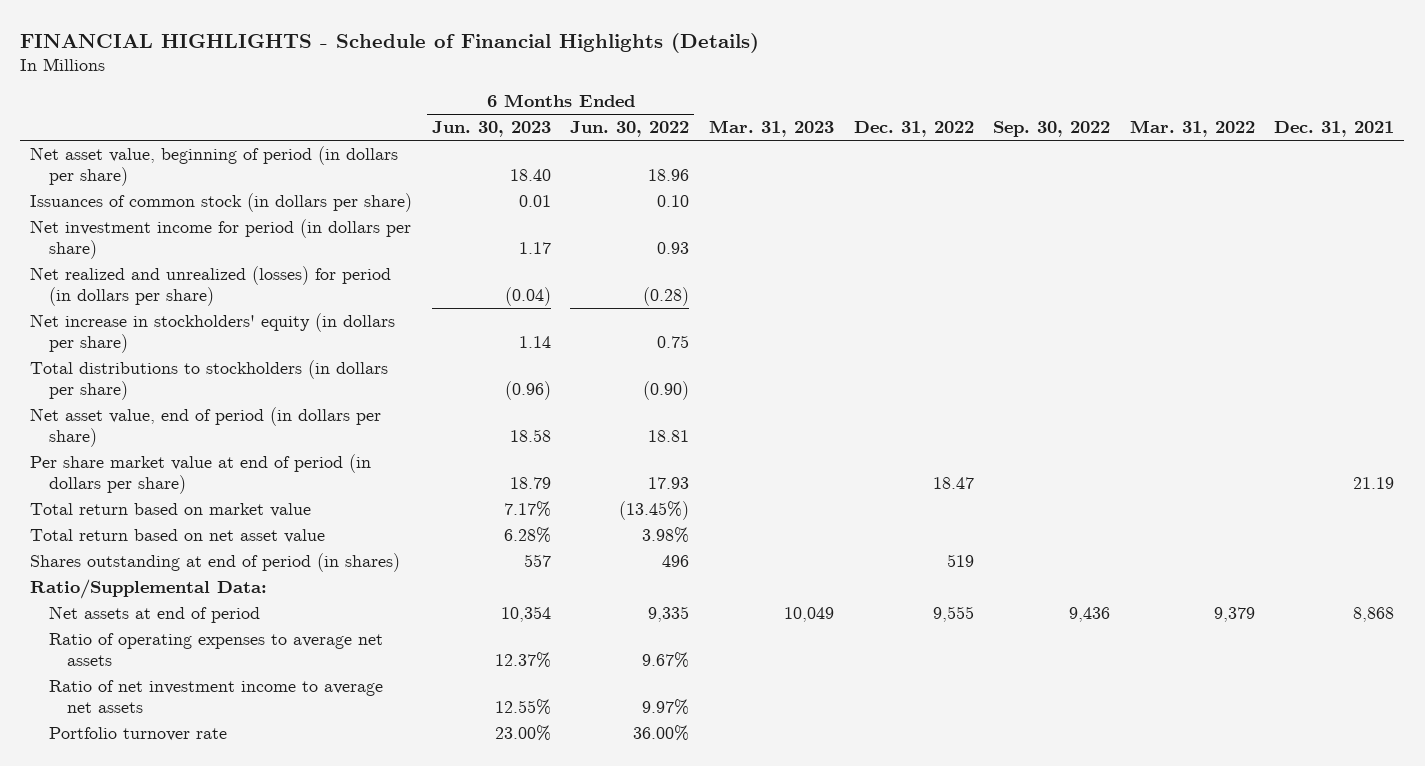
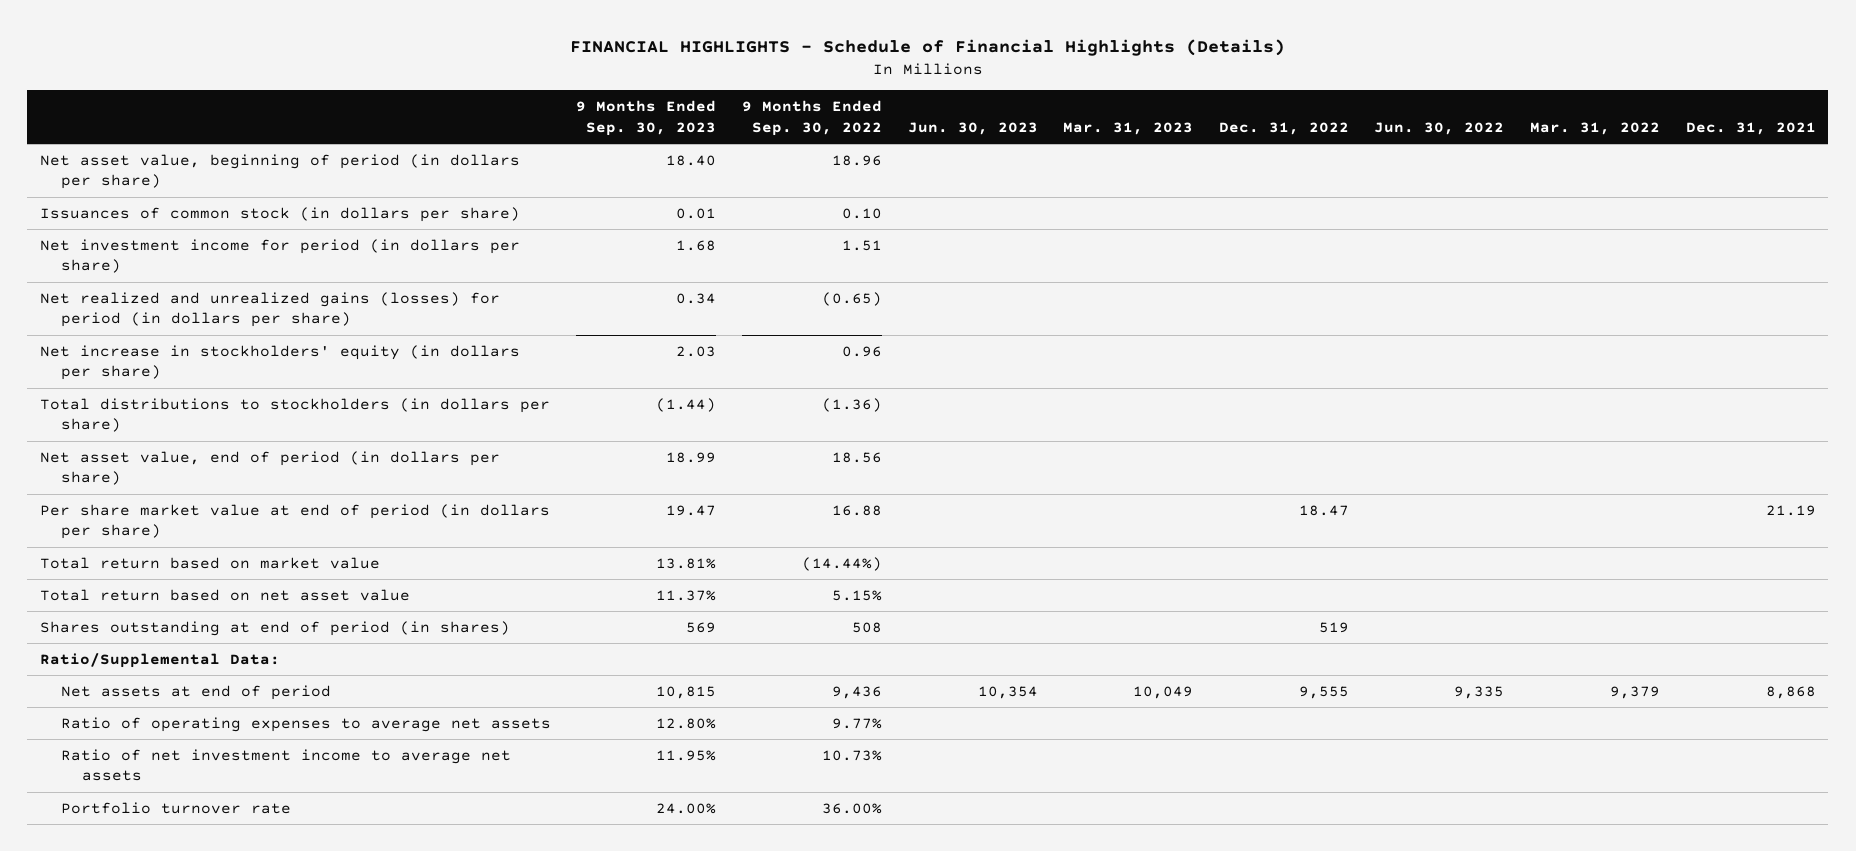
- | 6 Months Ended Jun. 30, 2023 | 6 Months Ended Jun. 30, 2022 | Mar. 31, 2023 | Dec. 31, 2022 | Sep. 30, 2022 | Mar. 31, 2022 | Dec. 31, 2021
+ | 9 Months Ended Sep. 30, 2023 | 9 Months Ended Sep. 30, 2022 | Jun. 30, 2023 | Mar. 31, 2023 | Dec. 31, 2022 | Jun. 30, 2022 | Mar. 31, 2022 | Dec. 31, 2021
- Net realized and unrealized (losses) for period (in dollars per share) | (0.04) | (0.28) | | | | |
+ Net realized and unrealized gains (losses) for period (in dollars per share) | 0.34 | (0.65) | | | | | |

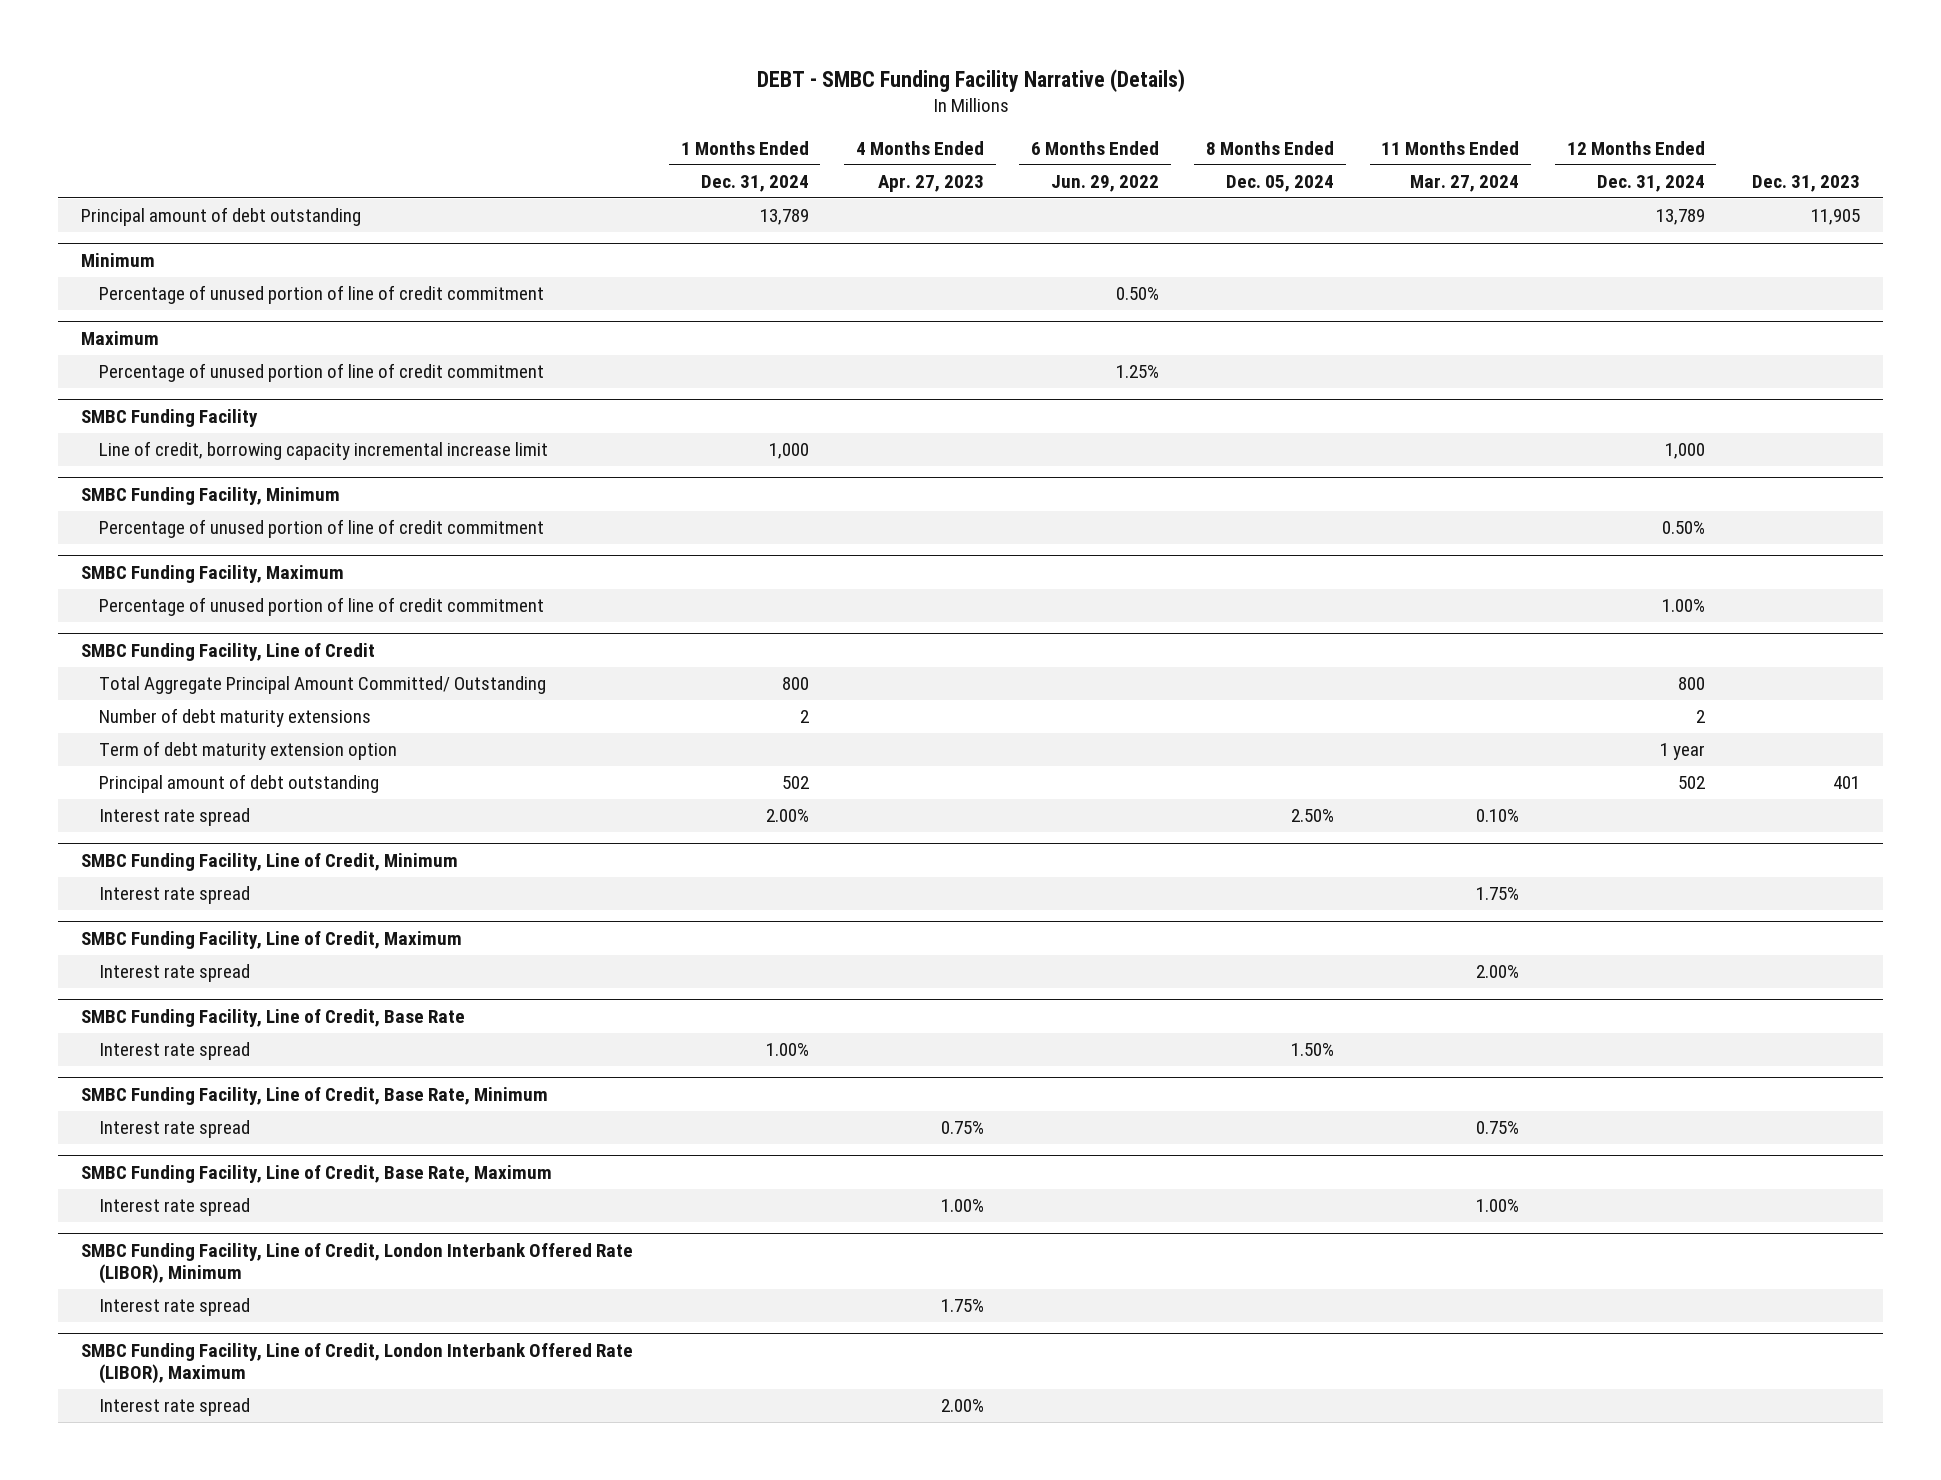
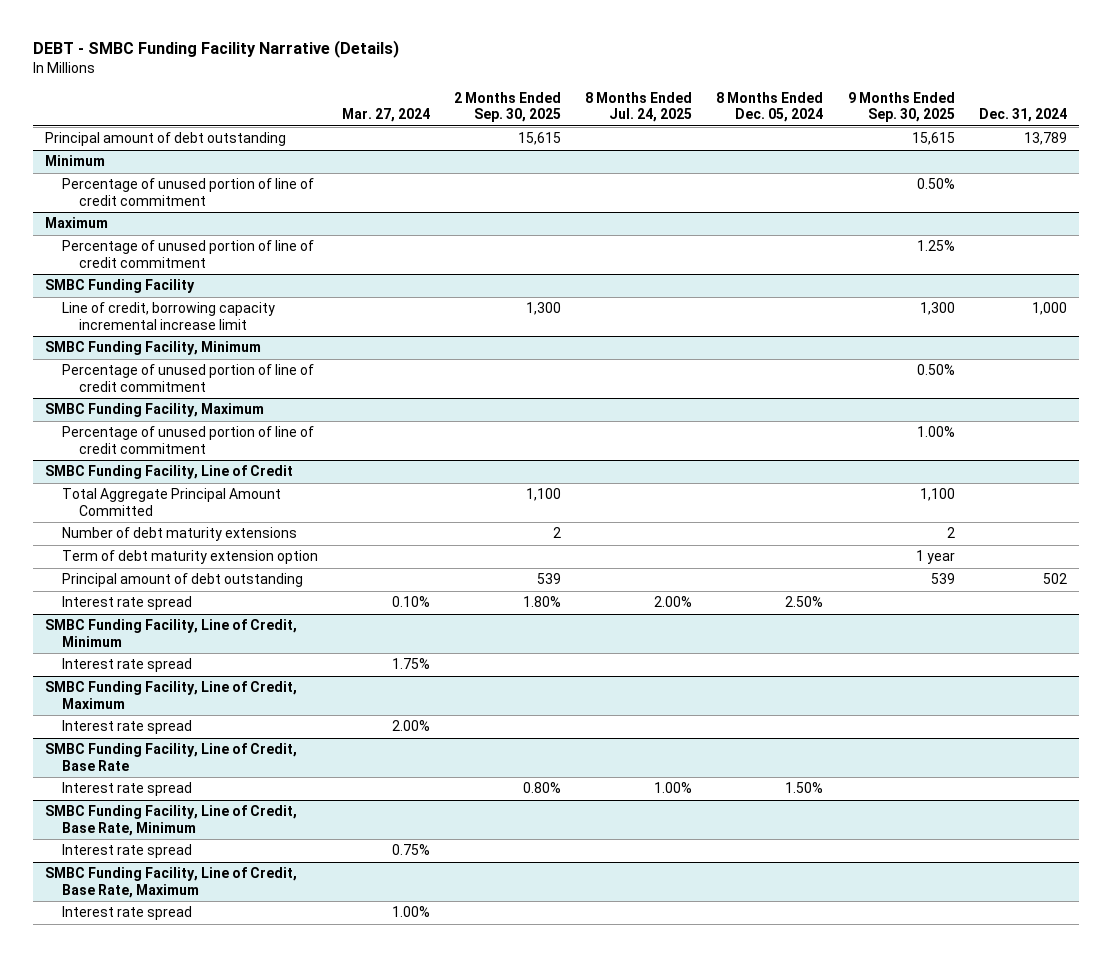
- | 1 Months Ended Dec. 31, 2024 | 4 Months Ended Apr. 27, 2023 | 6 Months Ended Jun. 29, 2022 | 8 Months Ended Dec. 05, 2024 | 11 Months Ended Mar. 27, 2024 | 12 Months Ended Dec. 31, 2024 | Dec. 31, 2023
+ | Mar. 27, 2024 | 2 Months Ended Sep. 30, 2025 | 8 Months Ended Jul. 24, 2025 | 8 Months Ended Dec. 05, 2024 | 9 Months Ended Sep. 30, 2025 | Dec. 31, 2024
@ SMBC Funding Facility, Line of Credit
- Total Aggregate Principal Amount Committed/ Outstanding | 800 | | | | | 800 |
+ Total Aggregate Principal Amount Committed | | 1,100 | | | 1,100 |
- SMBC Funding Facility, Line of Credit, London Interbank Offered Rate (LIBOR), Minimum
- Interest rate spread | | 1.75% | | | | |
- SMBC Funding Facility, Line of Credit, London Interbank Offered Rate (LIBOR), Maximum
- Interest rate spread | | 2.00% | | | | |

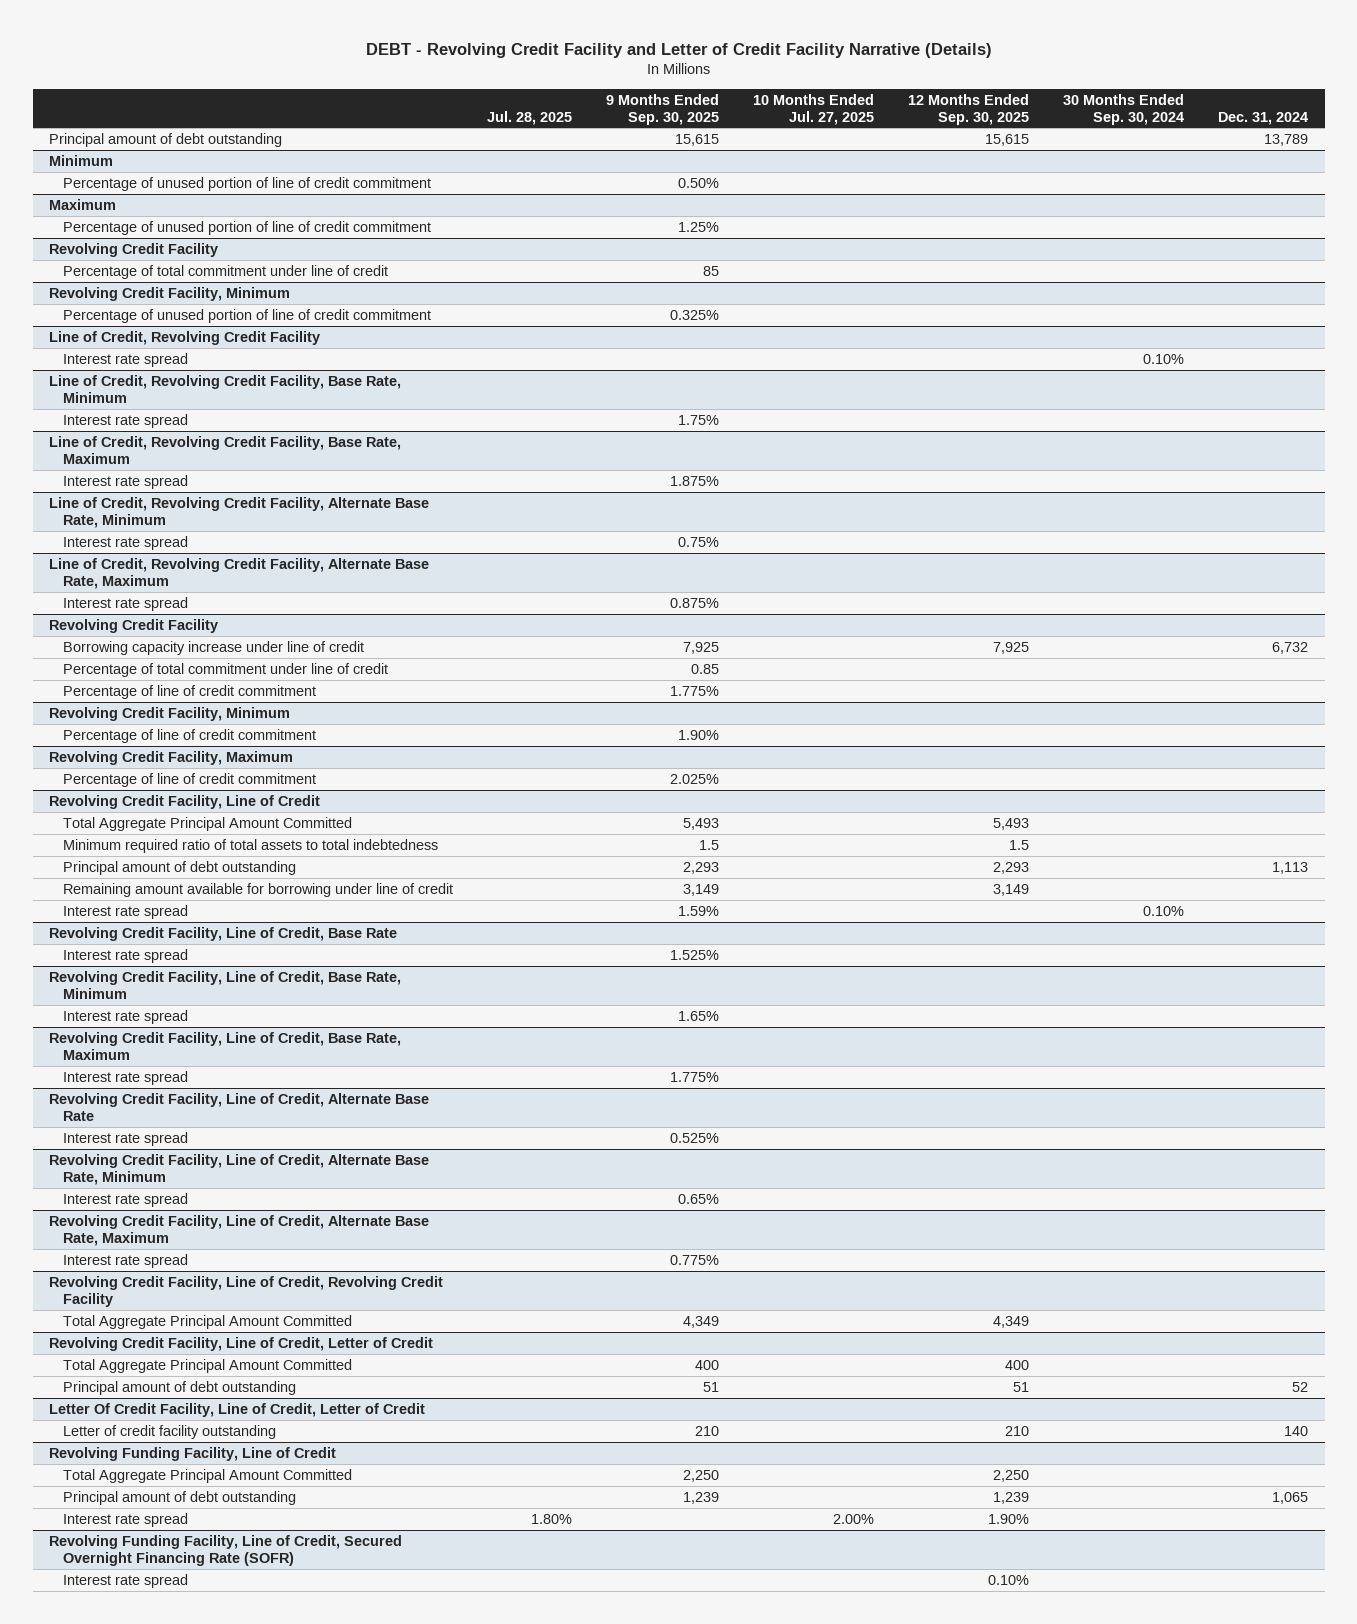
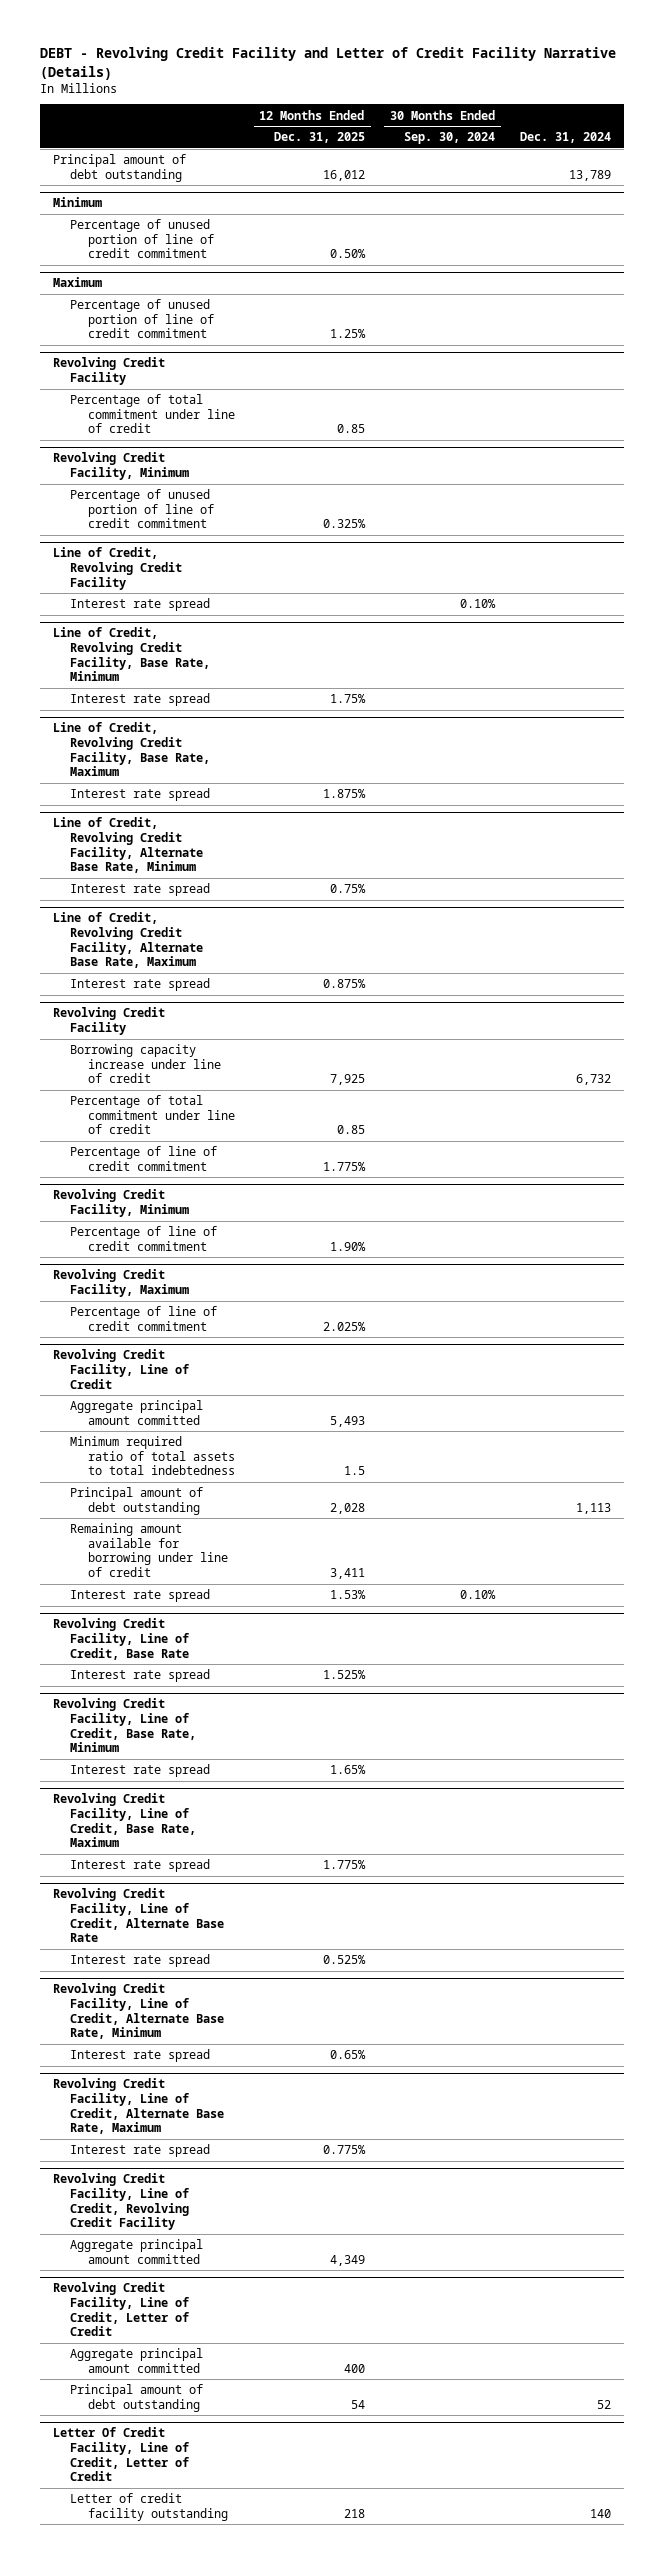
- | Jul. 28, 2025 | 9 Months Ended Sep. 30, 2025 | 10 Months Ended Jul. 27, 2025 | 12 Months Ended Sep. 30, 2025 | 30 Months Ended Sep. 30, 2024 | Dec. 31, 2024
+ | 12 Months Ended Dec. 31, 2025 | 30 Months Ended Sep. 30, 2024 | Dec. 31, 2024
@ Revolving Credit Facility, Line of Credit
- Total Aggregate Principal Amount Committed | | 5,493 | | 5,493 | |
+ Aggregate principal amount committed | 5,493 | |
@ Revolving Credit Facility, Line of Credit, Revolving Credit Facility
- Total Aggregate Principal Amount Committed | | 4,349 | | 4,349 | |
+ Aggregate principal amount committed | 4,349 | |
@ Revolving Credit Facility, Line of Credit, Letter of Credit
- Total Aggregate Principal Amount Committed | | 400 | | 400 | |
+ Aggregate principal amount committed | 400 | |
- Revolving Funding Facility, Line of Credit
- Total Aggregate Principal Amount Committed | | 2,250 | | 2,250 | |
- Principal amount of debt outstanding | | 1,239 | | 1,239 | | 1,065
- Interest rate spread | 1.80% | | 2.00% | 1.90% | |
- Revolving Funding Facility, Line of Credit, Secured Overnight Financing Rate (SOFR)
- Interest rate spread | | | | 0.10% | |

